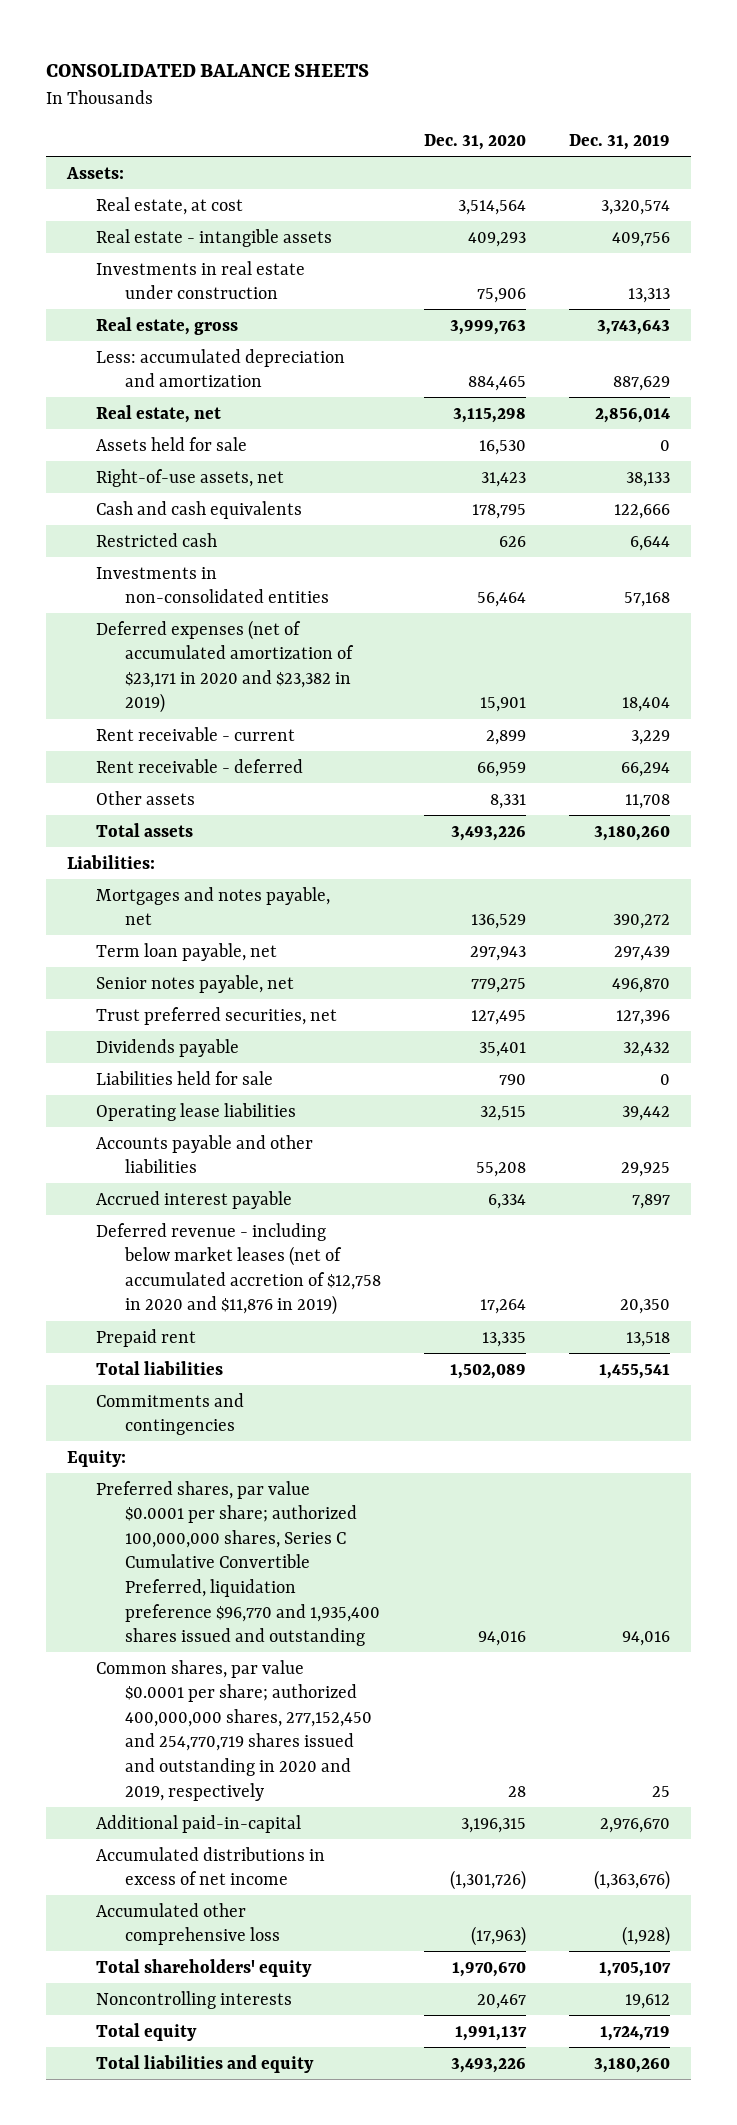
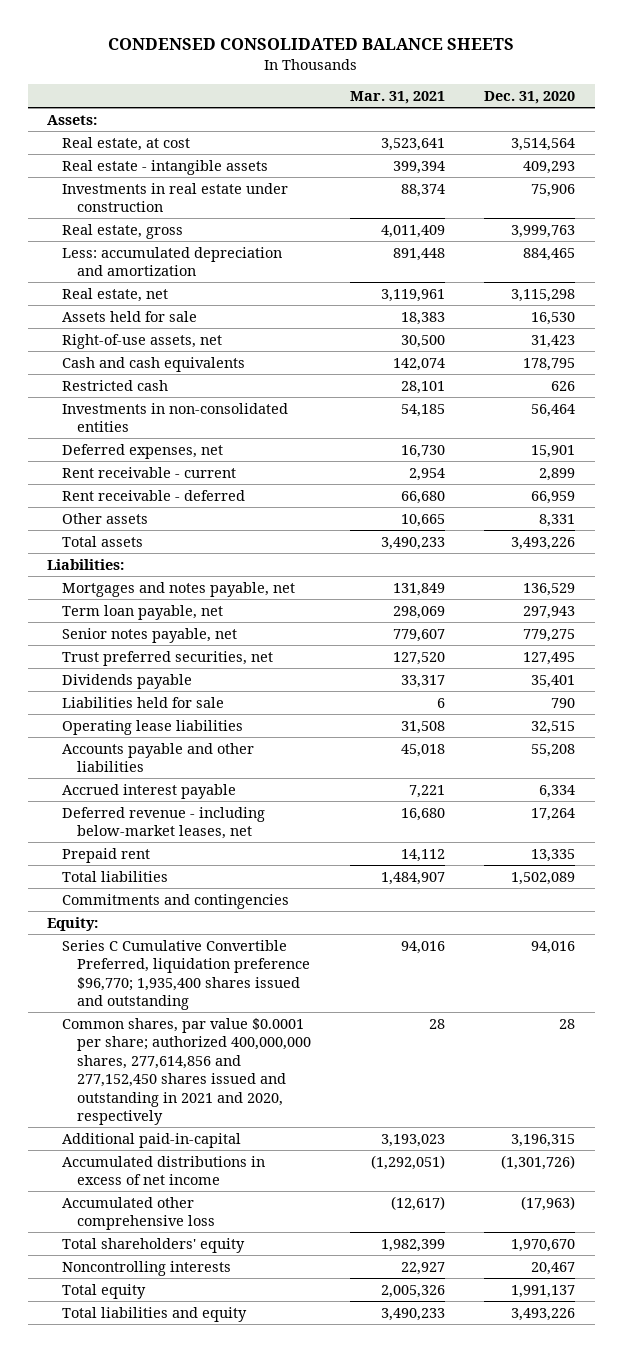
- CONSOLIDATED BALANCE SHEETS
+ CONDENSED CONSOLIDATED BALANCE SHEETS
- | Dec. 31, 2020 | Dec. 31, 2019
+ | Mar. 31, 2021 | Dec. 31, 2020
- Deferred expenses (net of accumulated amortization of $23,171 in 2020 and $23,382 in 2019) | 15,901 | 18,404
+ Deferred expenses, net | 16,730 | 15,901
- Deferred revenue - including below market leases (net of accumulated accretion of $12,758 in 2020 and $11,876 in 2019) | 17,264 | 20,350
+ Deferred revenue - including below-market leases, net | 16,680 | 17,264
- Preferred shares, par value $0.0001 per share; authorized 100,000,000 shares, Series C Cumulative Convertible Preferred, liquidation preference $96,770 and 1,935,400 shares issued and outstanding | 94,016 | 94,016
- Common shares, par value $0.0001 per share; authorized 400,000,000 shares, 277,152,450 and 254,770,719 shares issued and outstanding in 2020 and 2019, respectively | 28 | 25
+ Series C Cumulative Convertible Preferred, liquidation preference $96,770; 1,935,400 shares issued and outstanding | 94,016 | 94,016
+ Common shares, par value $0.0001 per share; authorized 400,000,000 shares, 277,614,856 and 277,152,450 shares issued and outstanding in 2021 and 2020, respectively | 28 | 28

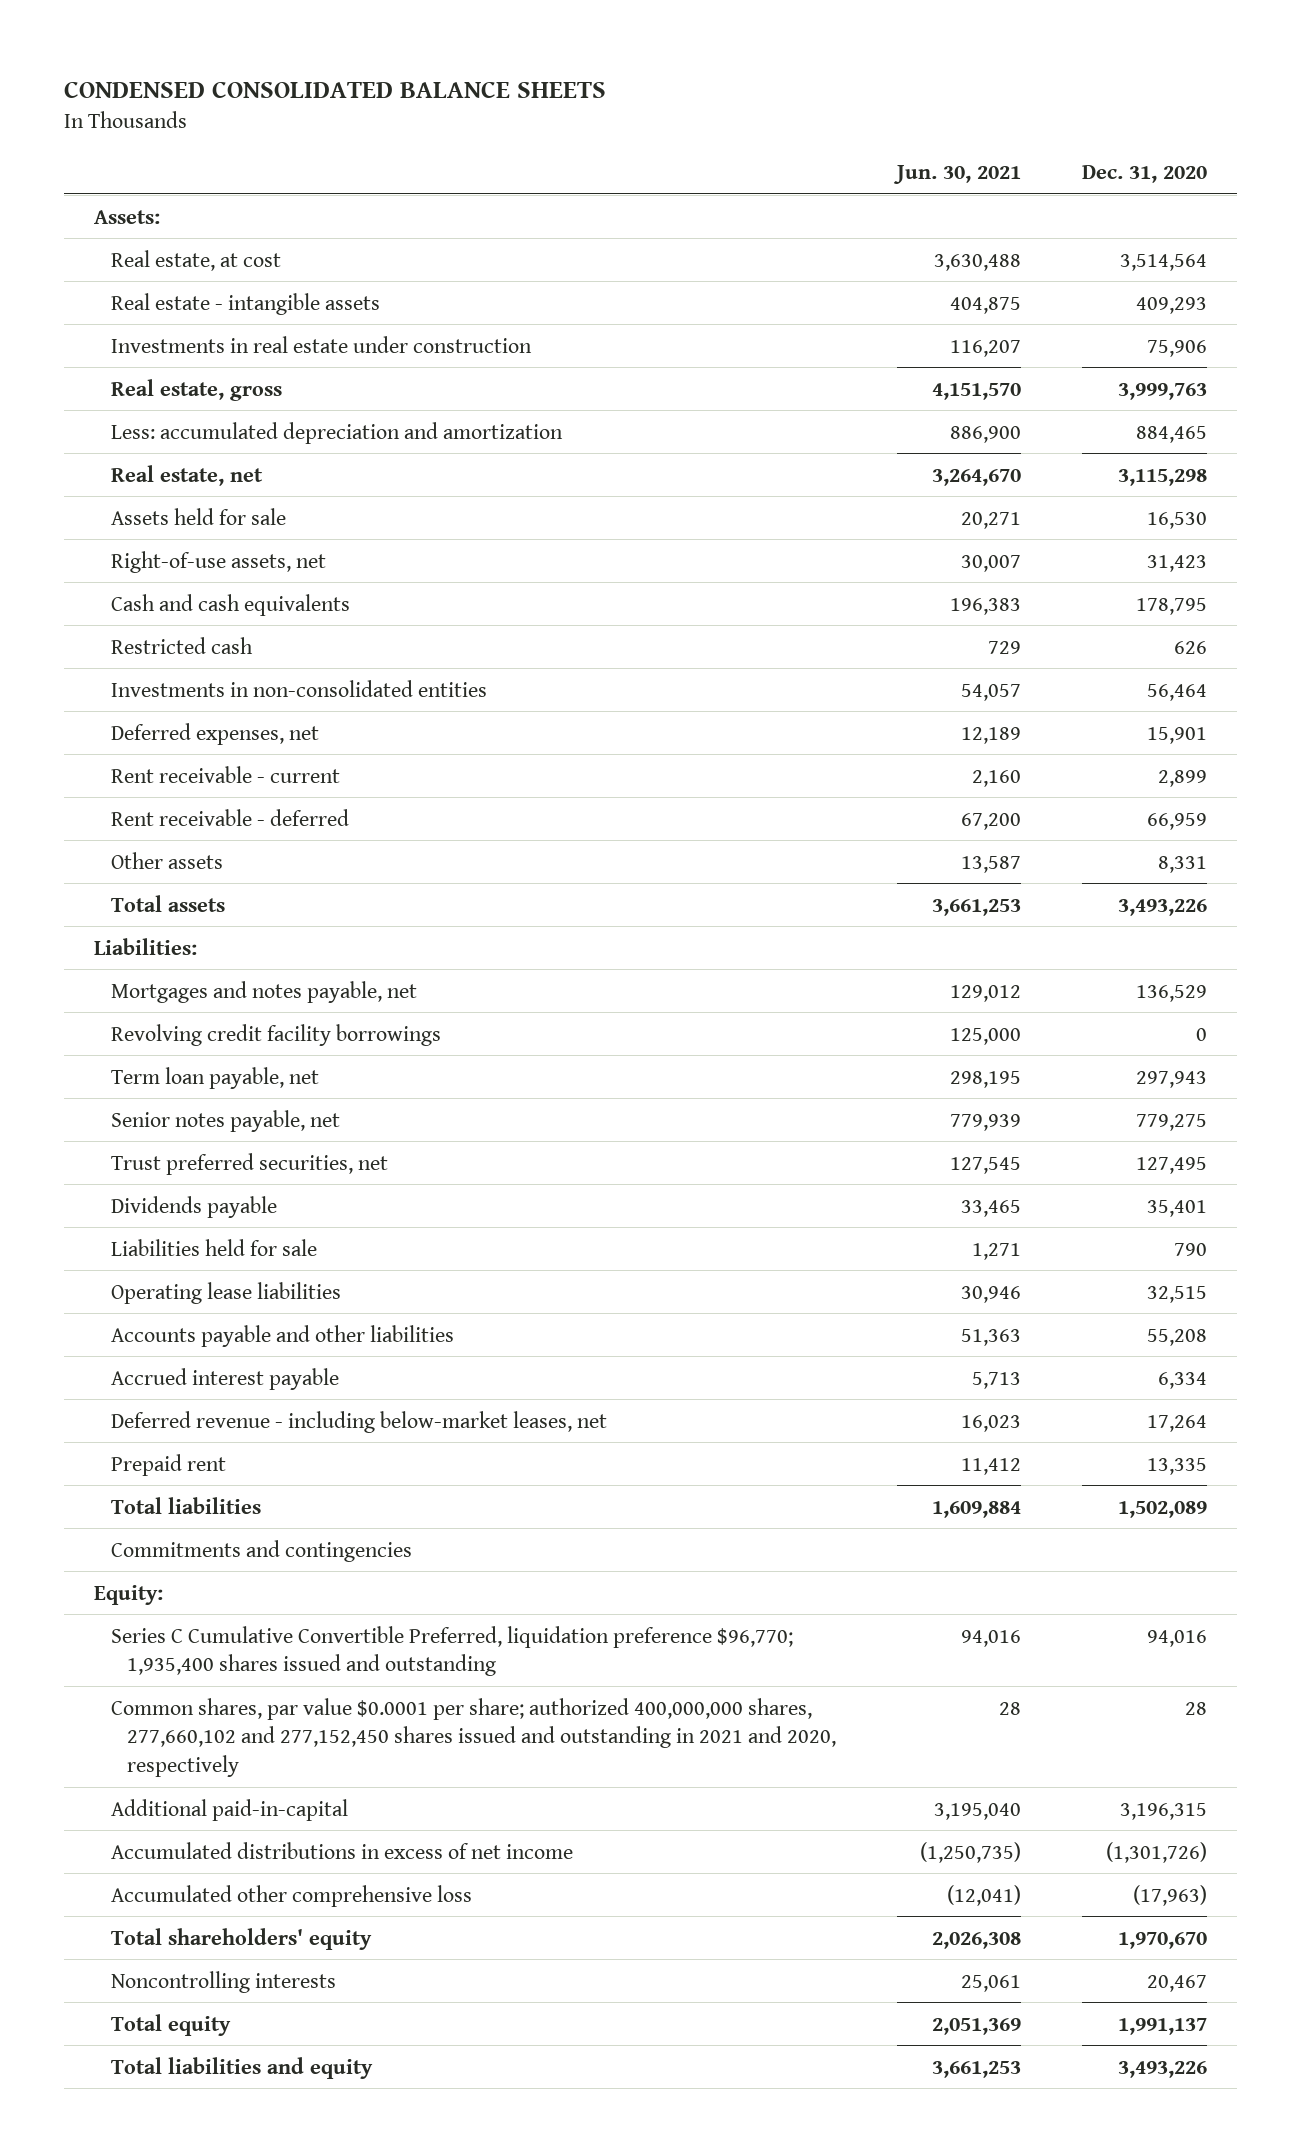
- | Mar. 31, 2021 | Dec. 31, 2020
+ | Jun. 30, 2021 | Dec. 31, 2020
+ Revolving credit facility borrowings | 125,000 | 0
- Common shares, par value $0.0001 per share; authorized 400,000,000 shares, 277,614,856 and 277,152,450 shares issued and outstanding in 2021 and 2020, respectively | 28 | 28
+ Common shares, par value $0.0001 per share; authorized 400,000,000 shares, 277,660,102 and 277,152,450 shares issued and outstanding in 2021 and 2020, respectively | 28 | 28

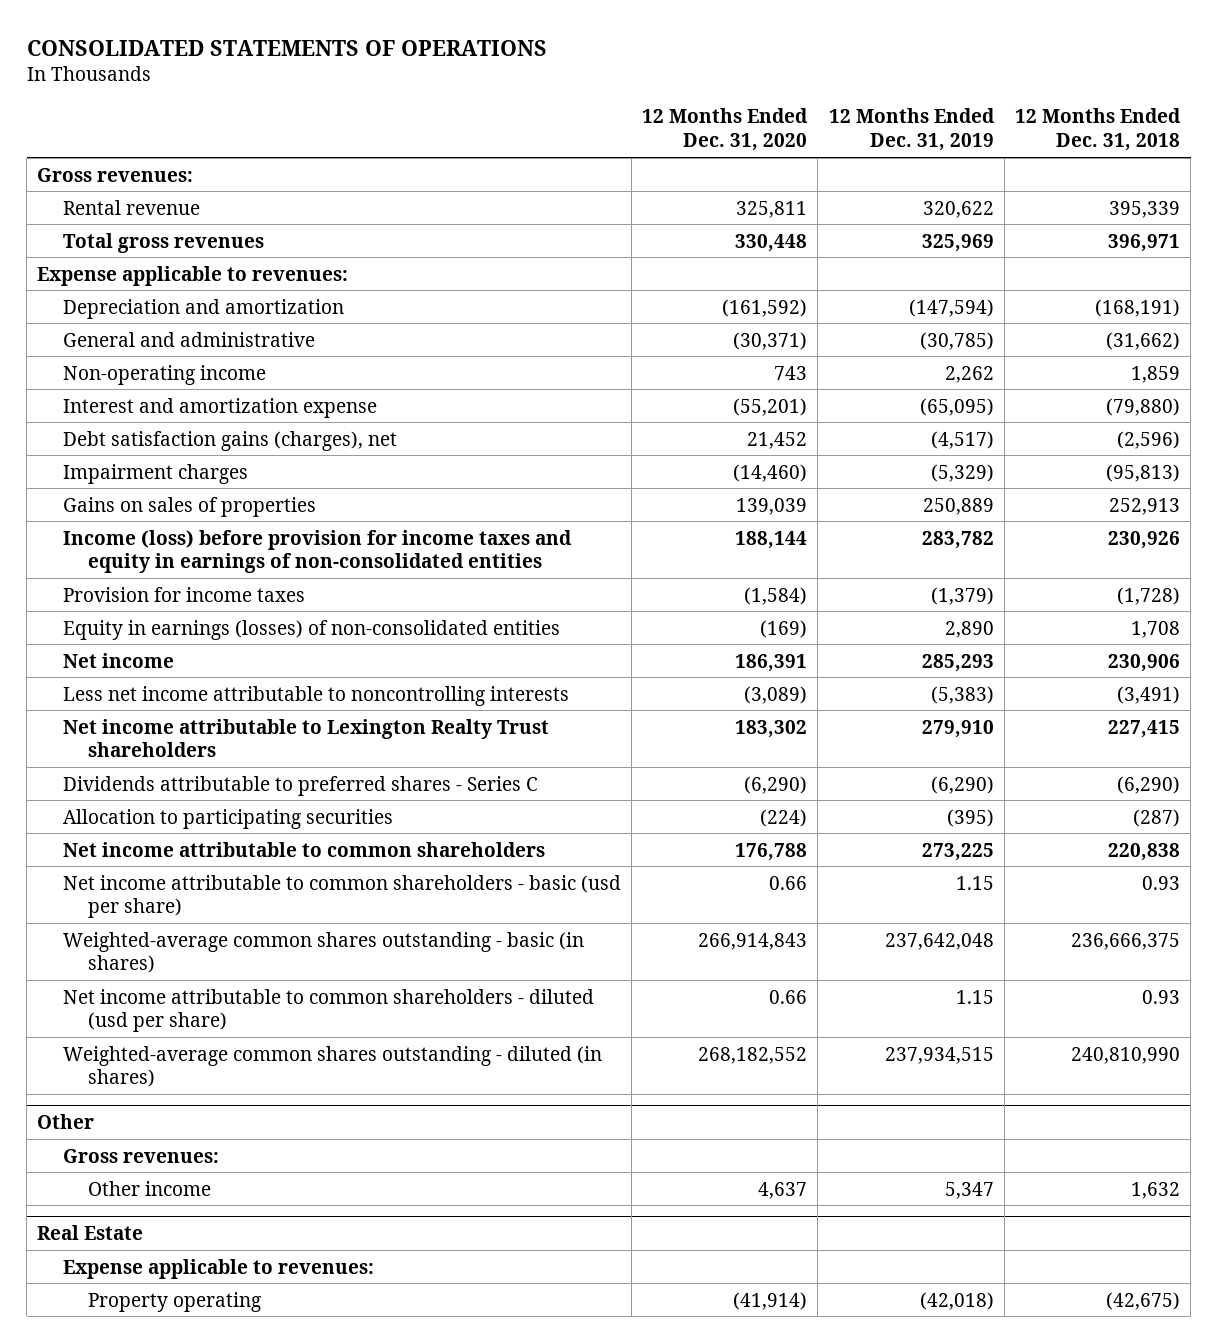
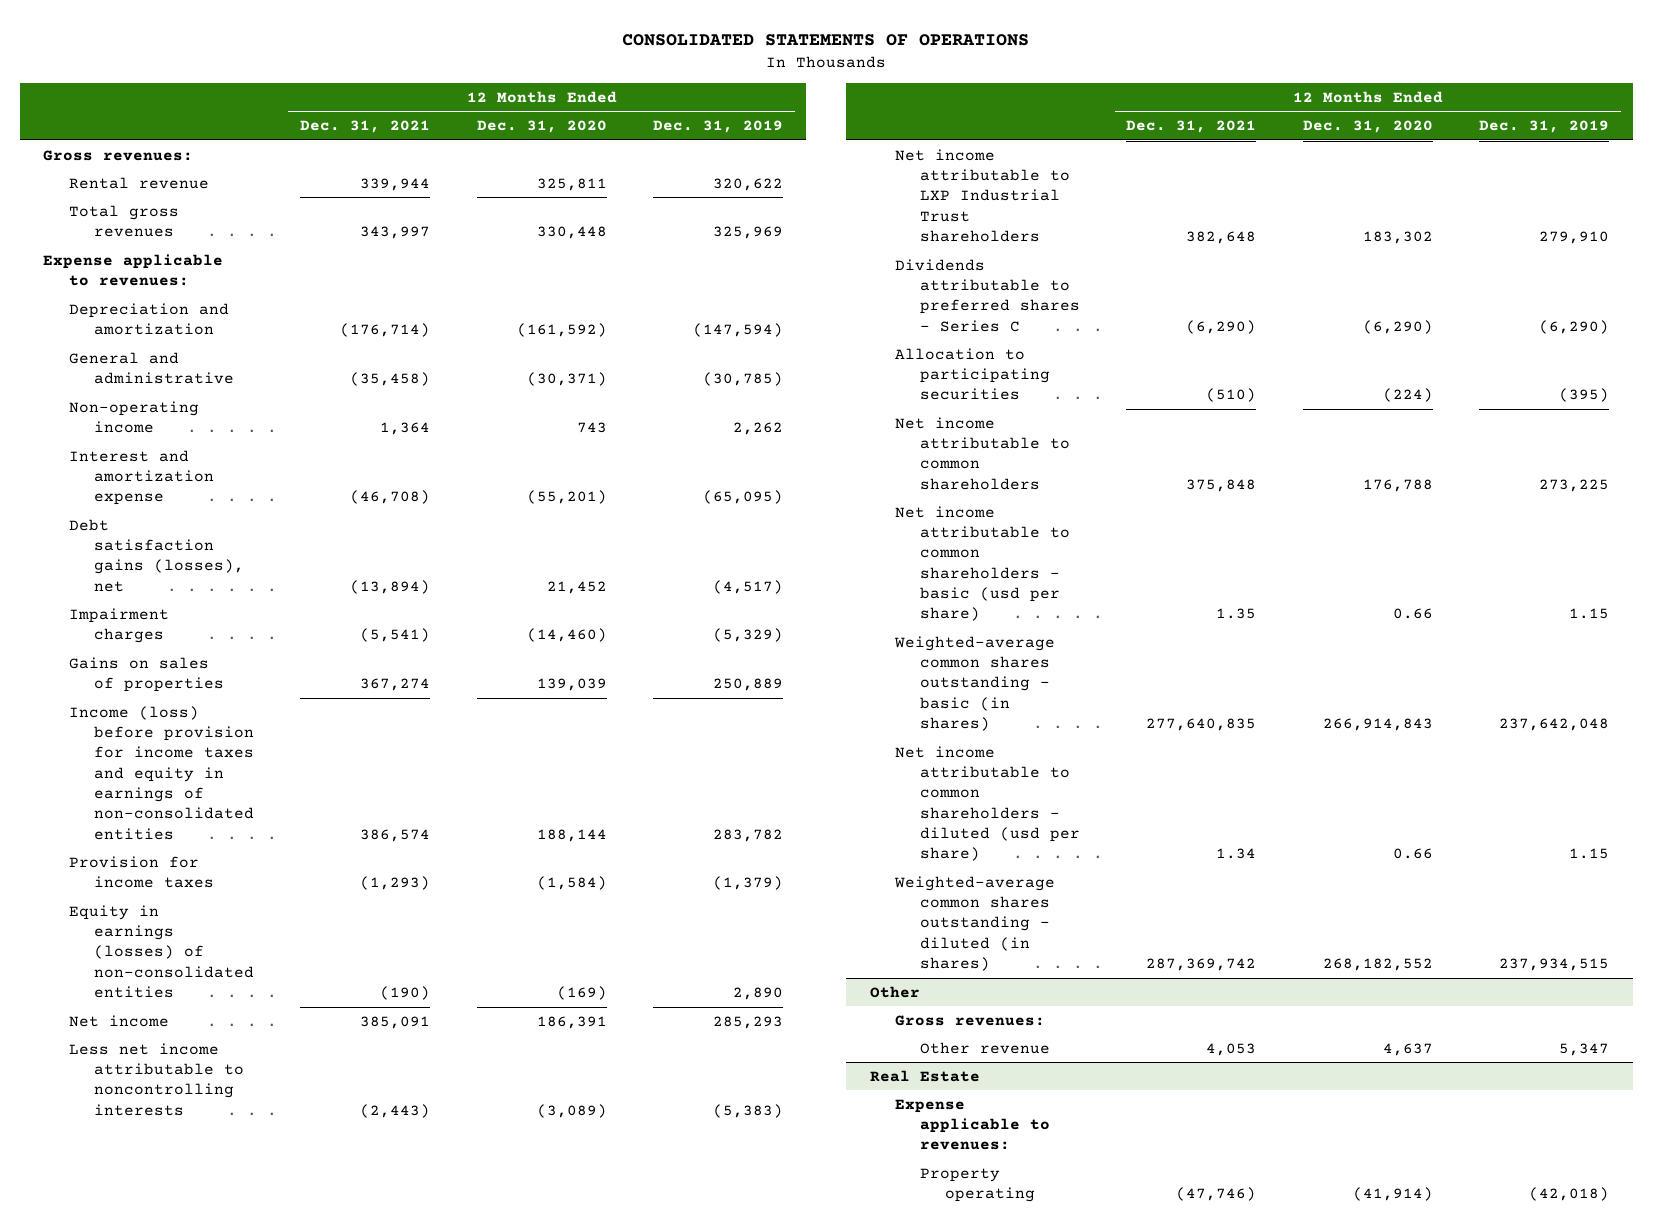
- | 12 Months Ended Dec. 31, 2020 | 12 Months Ended Dec. 31, 2019 | 12 Months Ended Dec. 31, 2018
+ | 12 Months Ended Dec. 31, 2021 | 12 Months Ended Dec. 31, 2020 | 12 Months Ended Dec. 31, 2019
- Debt satisfaction gains (charges), net | 21,452 | (4,517) | (2,596)
+ Debt satisfaction gains (losses), net | (13,894) | 21,452 | (4,517)
- Net income attributable to Lexington Realty Trust shareholders | 183,302 | 279,910 | 227,415
+ Net income attributable to LXP Industrial Trust shareholders | 382,648 | 183,302 | 279,910
@ Other
- Other income | 4,637 | 5,347 | 1,632
+ Other revenue | 4,053 | 4,637 | 5,347

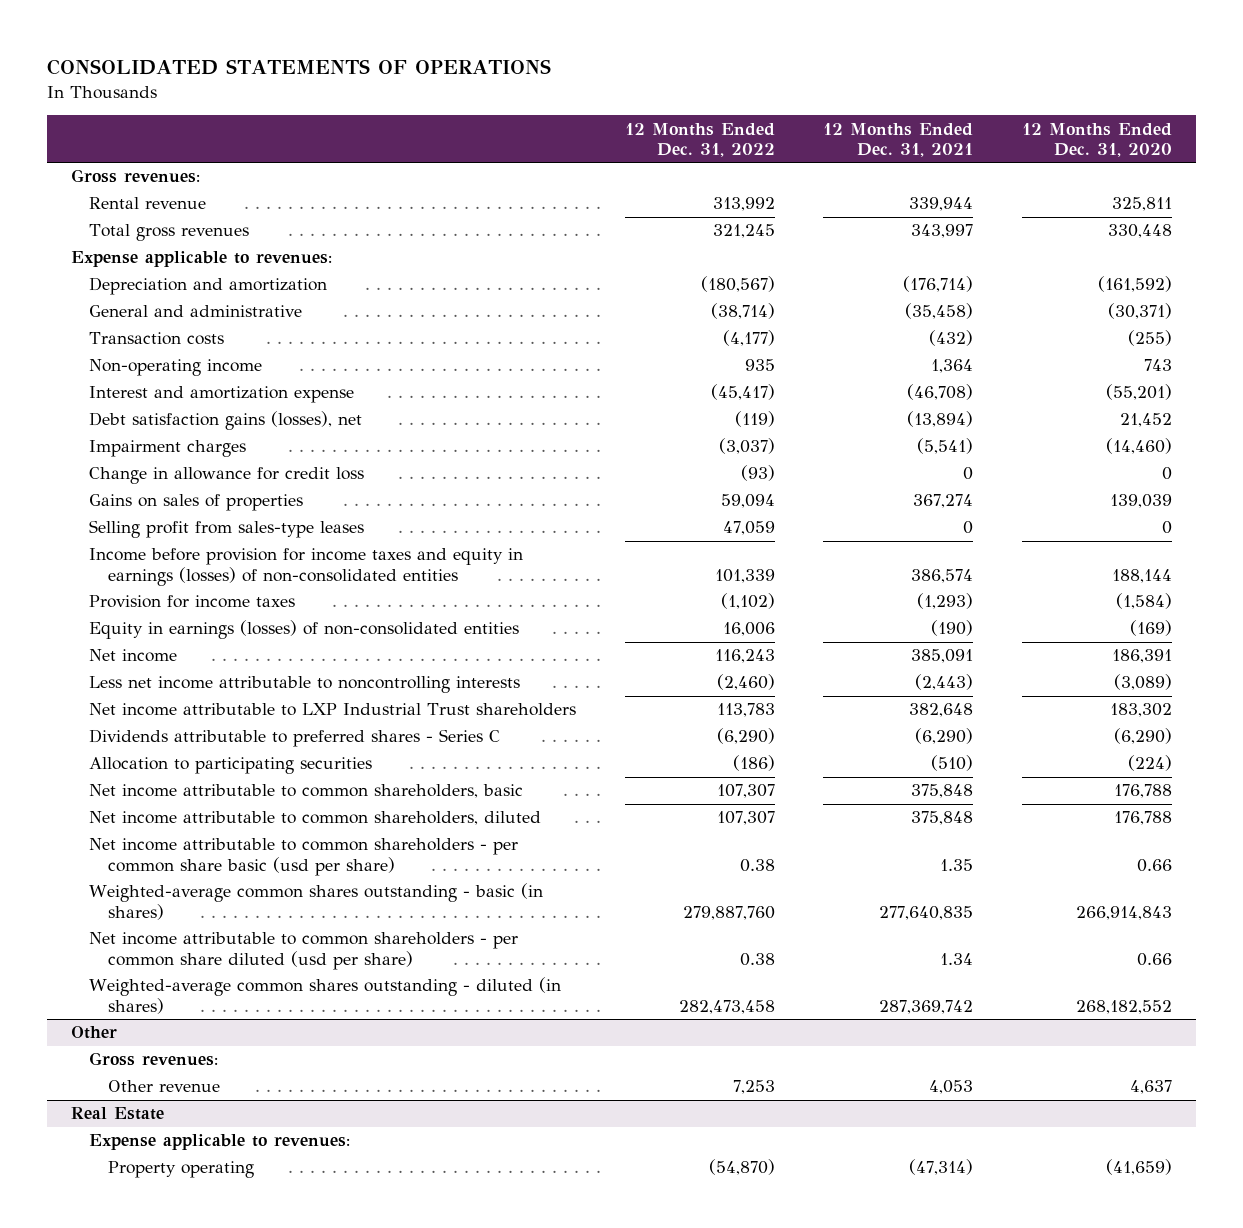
- | 12 Months Ended Dec. 31, 2021 | 12 Months Ended Dec. 31, 2020 | 12 Months Ended Dec. 31, 2019
+ | 12 Months Ended Dec. 31, 2022 | 12 Months Ended Dec. 31, 2021 | 12 Months Ended Dec. 31, 2020
+ Transaction costs | (4,177) | (432) | (255)
+ Change in allowance for credit loss | (93) | 0 | 0
- Income (loss) before provision for income taxes and equity in earnings of non-consolidated entities | 386,574 | 188,144 | 283,782
+ Selling profit from sales-type leases | 47,059 | 0 | 0
+ Income before provision for income taxes and equity in earnings (losses) of non-consolidated entities | 101,339 | 386,574 | 188,144
- Net income attributable to common shareholders | 375,848 | 176,788 | 273,225
- Net income attributable to common shareholders - basic (usd per share) | 1.35 | 0.66 | 1.15
+ Net income attributable to common shareholders, basic | 107,307 | 375,848 | 176,788
+ Net income attributable to common shareholders, diluted | 107,307 | 375,848 | 176,788
+ Net income attributable to common shareholders - per common share basic (usd per share) | 0.38 | 1.35 | 0.66
- Net income attributable to common shareholders - diluted (usd per share) | 1.34 | 0.66 | 1.15
+ Net income attributable to common shareholders - per common share diluted (usd per share) | 0.38 | 1.34 | 0.66
@ Real Estate
- Property operating | (47,746) | (41,914) | (42,018)
+ Property operating | (54,870) | (47,314) | (41,659)

